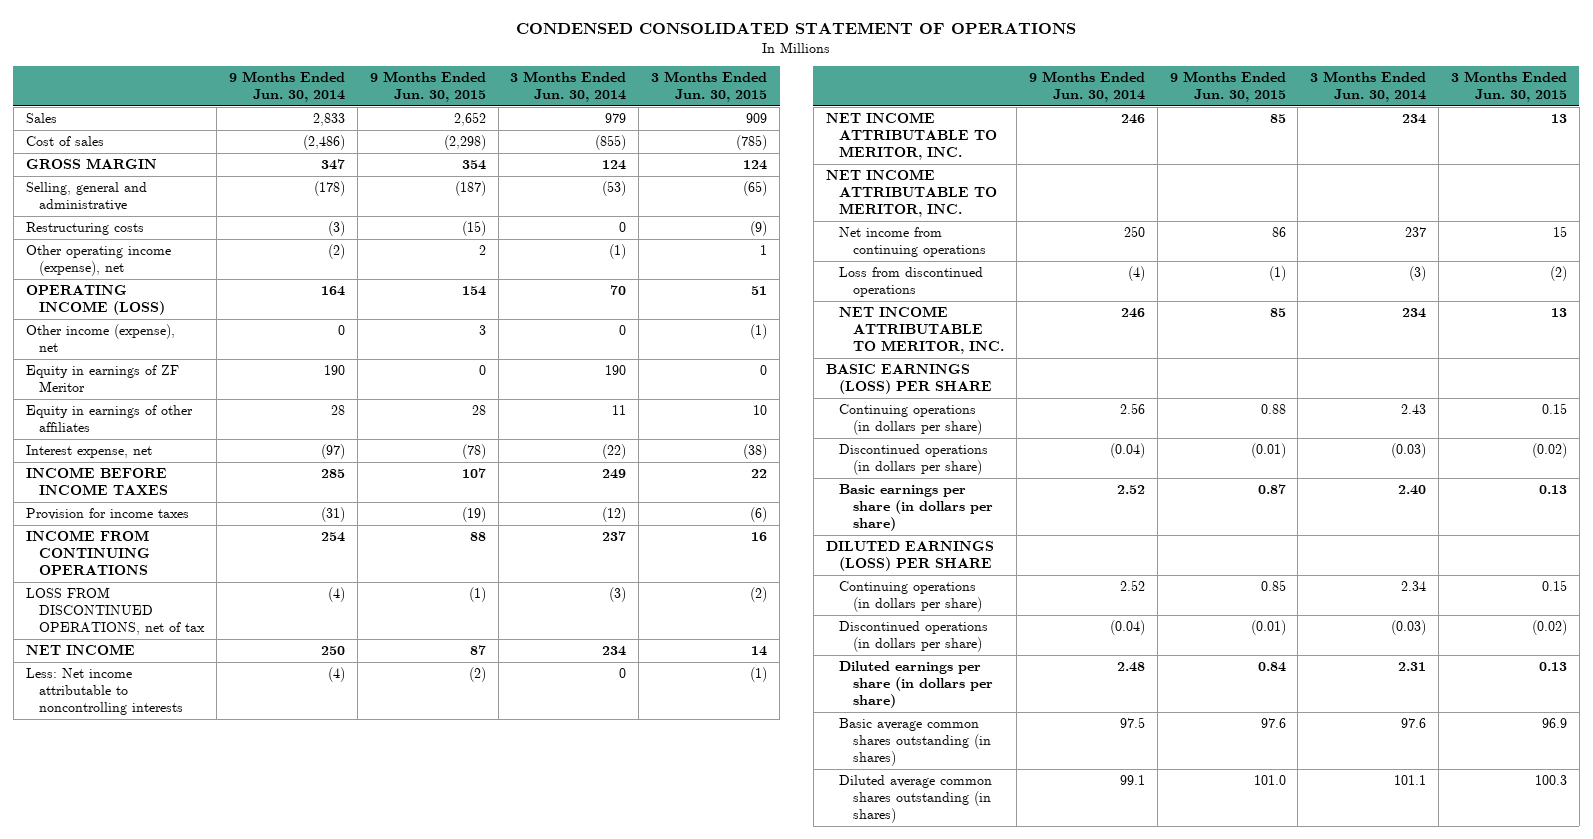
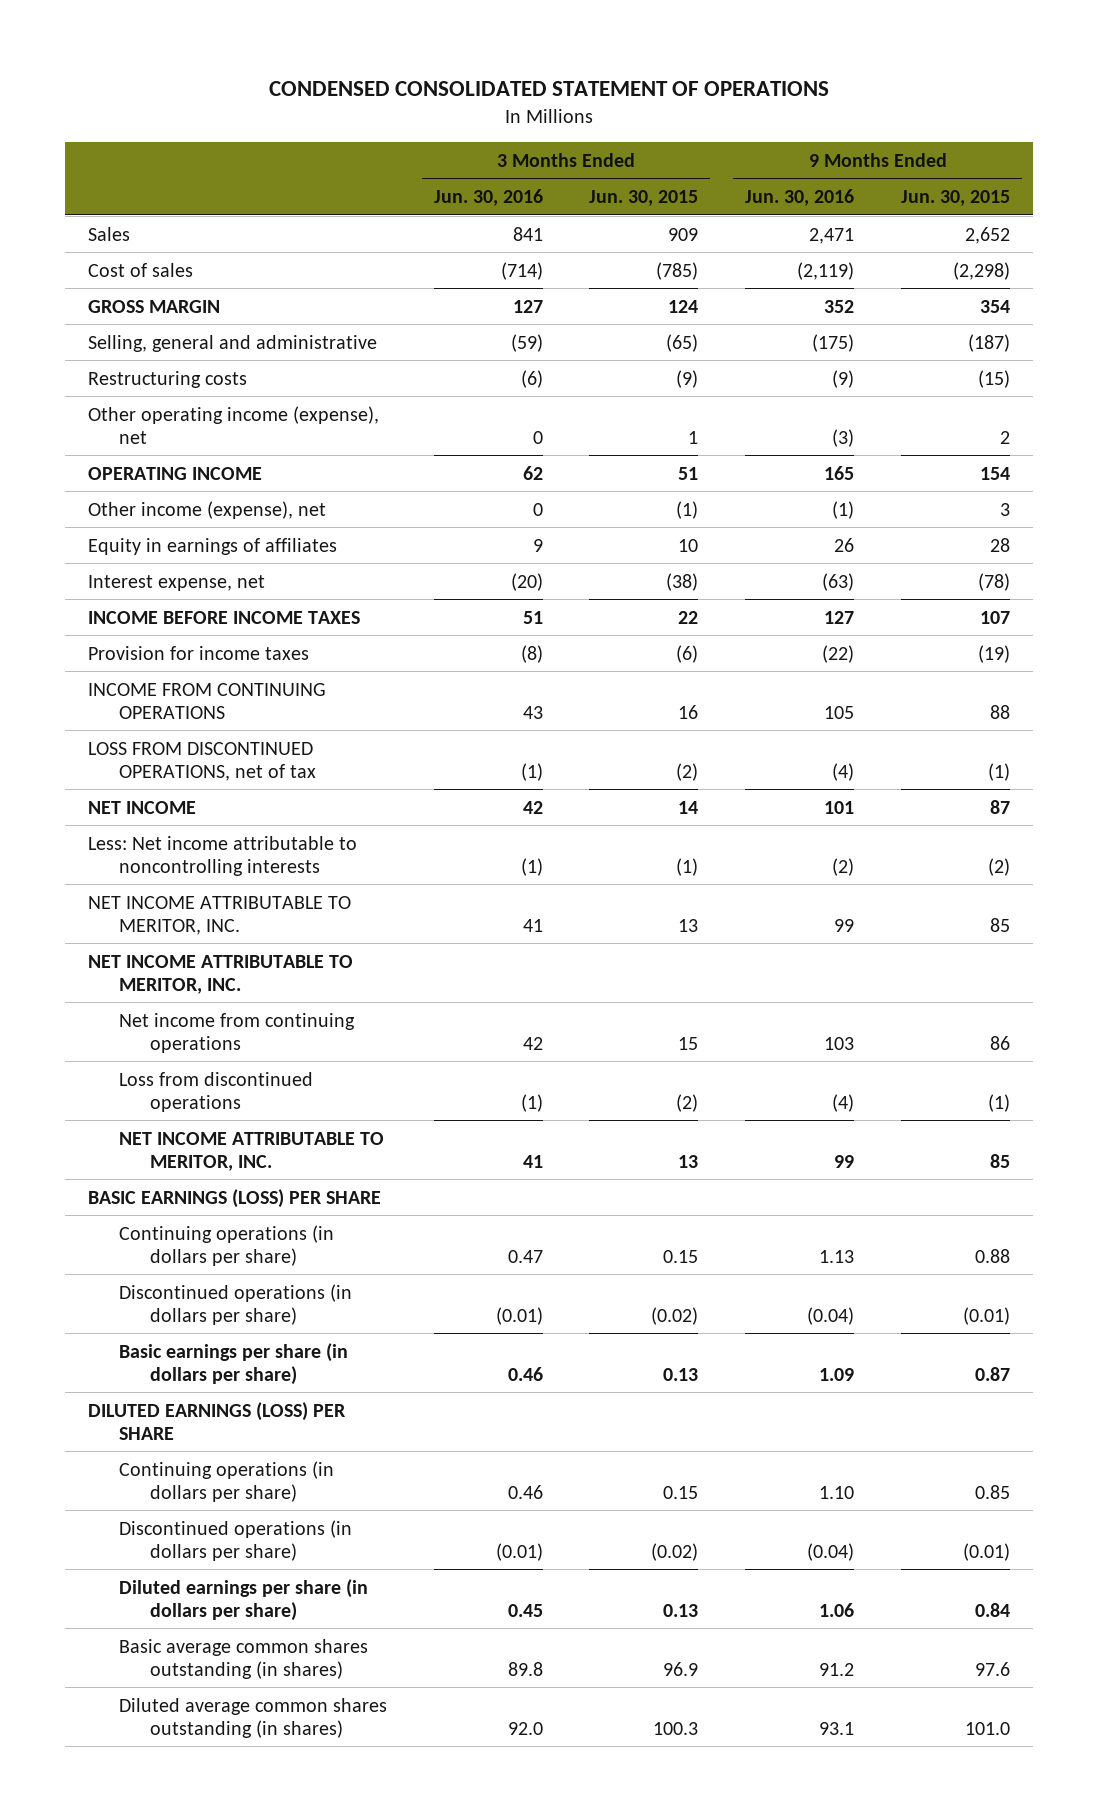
- | 9 Months Ended Jun. 30, 2014 | 9 Months Ended Jun. 30, 2015 | 3 Months Ended Jun. 30, 2014 | 3 Months Ended Jun. 30, 2015
+ | 3 Months Ended Jun. 30, 2016 | 3 Months Ended Jun. 30, 2015 | 9 Months Ended Jun. 30, 2016 | 9 Months Ended Jun. 30, 2015
- OPERATING INCOME (LOSS) | 164 | 154 | 70 | 51
+ OPERATING INCOME | 62 | 51 | 165 | 154
- Equity in earnings of ZF Meritor | 190 | 0 | 190 | 0
- Equity in earnings of other affiliates | 28 | 28 | 11 | 10
+ Equity in earnings of affiliates | 9 | 10 | 26 | 28

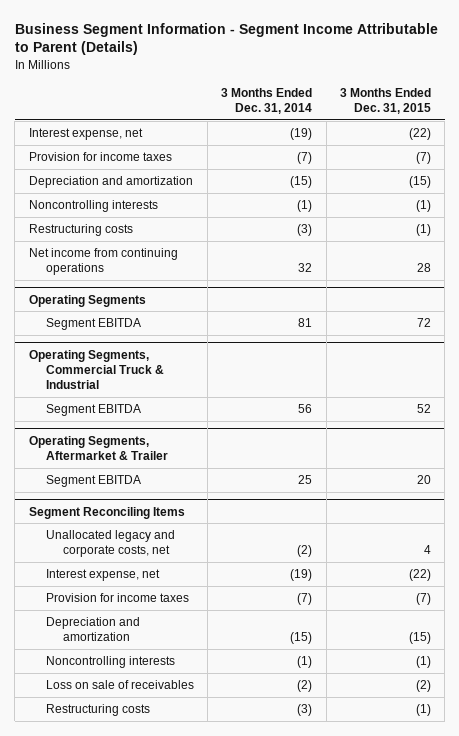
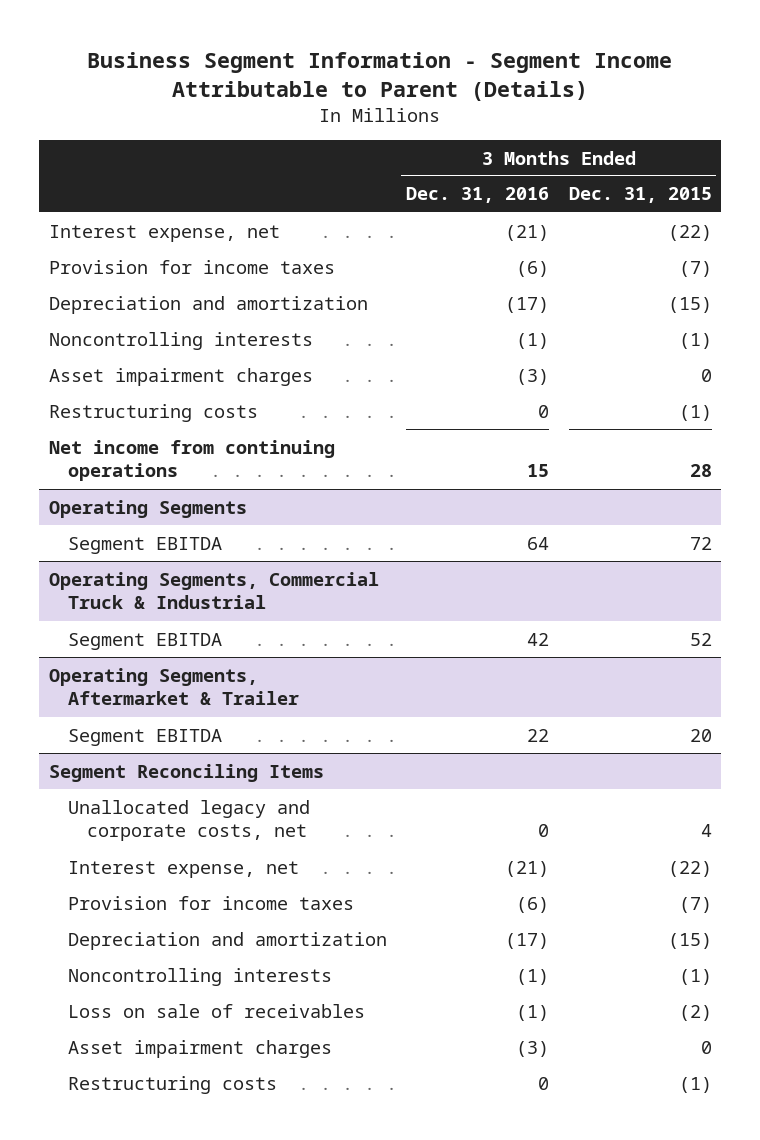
- | 3 Months Ended Dec. 31, 2014 | 3 Months Ended Dec. 31, 2015
+ | 3 Months Ended Dec. 31, 2016 | 3 Months Ended Dec. 31, 2015
+ Asset impairment charges | (3) | 0
@ Segment Reconciling Items
+ Asset impairment charges | (3) | 0

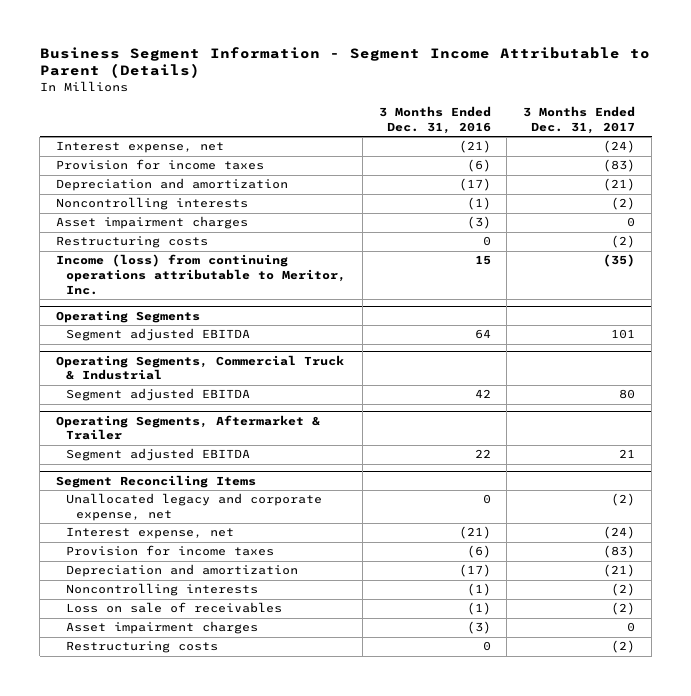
- | 3 Months Ended Dec. 31, 2016 | 3 Months Ended Dec. 31, 2015
+ | 3 Months Ended Dec. 31, 2016 | 3 Months Ended Dec. 31, 2017
- Net income from continuing operations | 15 | 28
+ Income (loss) from continuing operations attributable to Meritor, Inc. | 15 | (35)
@ Operating Segments
- Segment EBITDA | 64 | 72
+ Segment adjusted EBITDA | 64 | 101
@ Operating Segments, Commercial Truck & Industrial
- Segment EBITDA | 42 | 52
+ Segment adjusted EBITDA | 42 | 80
@ Operating Segments, Aftermarket & Trailer
- Segment EBITDA | 22 | 20
+ Segment adjusted EBITDA | 22 | 21
@ Segment Reconciling Items
- Unallocated legacy and corporate costs, net | 0 | 4
+ Unallocated legacy and corporate expense, net | 0 | (2)

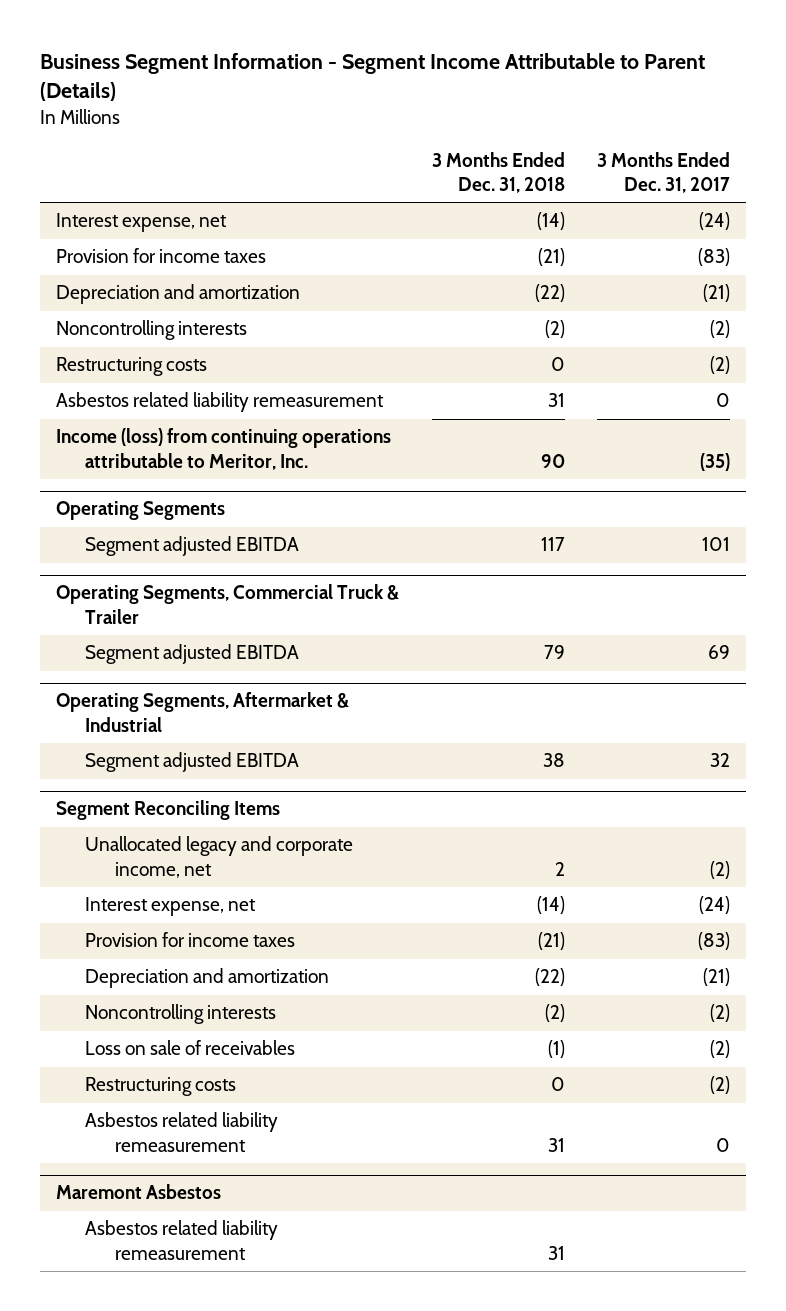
- | 3 Months Ended Dec. 31, 2016 | 3 Months Ended Dec. 31, 2017
+ | 3 Months Ended Dec. 31, 2018 | 3 Months Ended Dec. 31, 2017
- Asset impairment charges | (3) | 0
+ Asbestos related liability remeasurement | 31 | 0
- Operating Segments, Commercial Truck & Industrial
- Segment adjusted EBITDA | 42 | 80
- Operating Segments, Aftermarket & Trailer
- Segment adjusted EBITDA | 22 | 21
+ Operating Segments, Commercial Truck & Trailer
+ Segment adjusted EBITDA | 79 | 69
+ Operating Segments, Aftermarket & Industrial
+ Segment adjusted EBITDA | 38 | 32
@ Segment Reconciling Items
- Unallocated legacy and corporate expense, net | 0 | (2)
+ Unallocated legacy and corporate income, net | 2 | (2)
- Asset impairment charges | (3) | 0
+ Asbestos related liability remeasurement | 31 | 0
+ Maremont Asbestos
+ Asbestos related liability remeasurement | 31 |

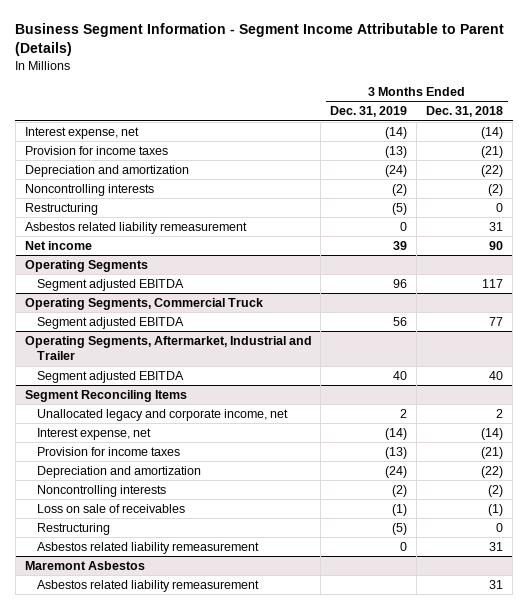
- | 3 Months Ended Dec. 31, 2018 | 3 Months Ended Dec. 31, 2017
+ | 3 Months Ended Dec. 31, 2019 | 3 Months Ended Dec. 31, 2018
- Restructuring costs | 0 | (2)
+ Restructuring | (5) | 0
- Income (loss) from continuing operations attributable to Meritor, Inc. | 90 | (35)
+ Net income | 39 | 90
- Operating Segments, Commercial Truck & Trailer
- Segment adjusted EBITDA | 79 | 69
- Operating Segments, Aftermarket & Industrial
- Segment adjusted EBITDA | 38 | 32
+ Operating Segments, Commercial Truck
+ Segment adjusted EBITDA | 56 | 77
+ Operating Segments, Aftermarket, Industrial and Trailer
+ Segment adjusted EBITDA | 40 | 40
@ Segment Reconciling Items
- Restructuring costs | 0 | (2)
+ Restructuring | (5) | 0

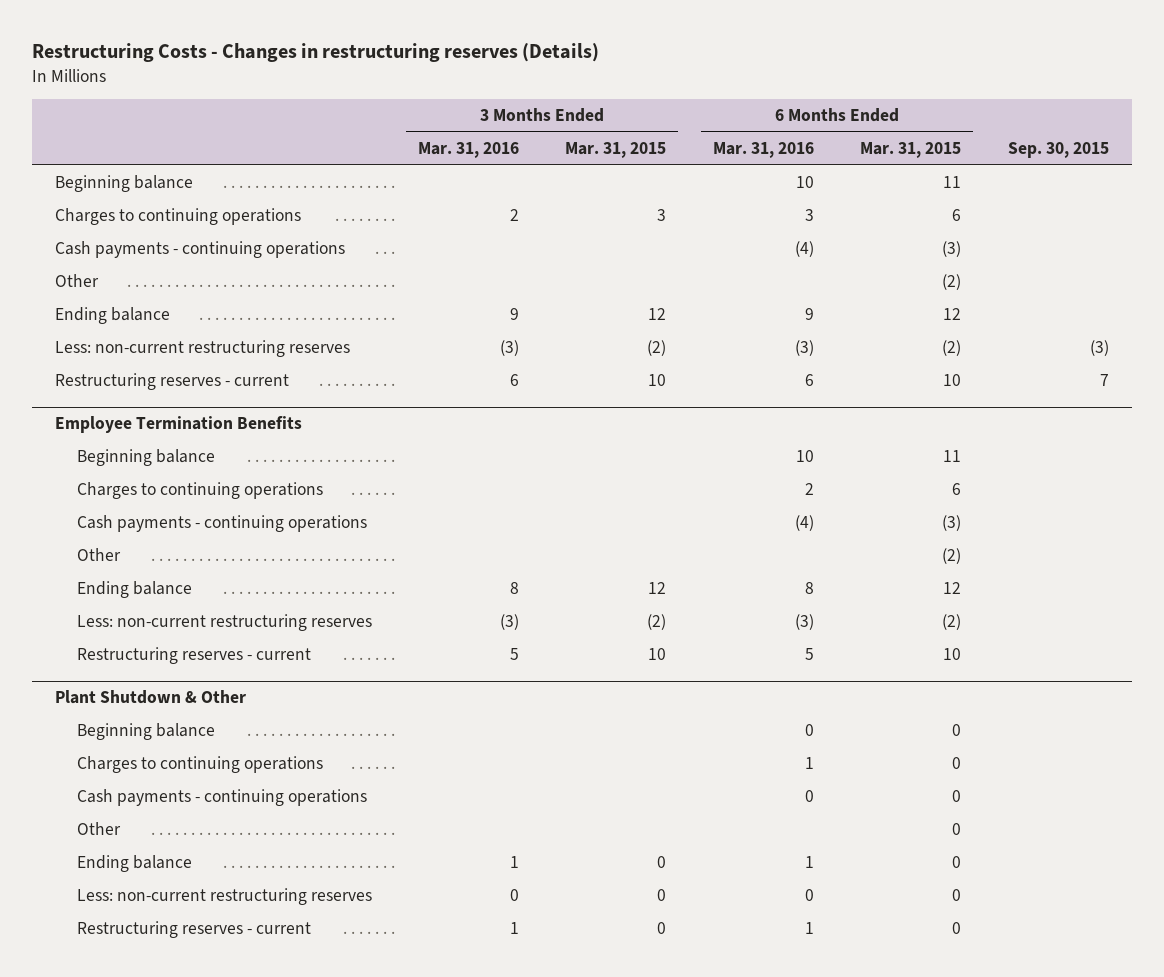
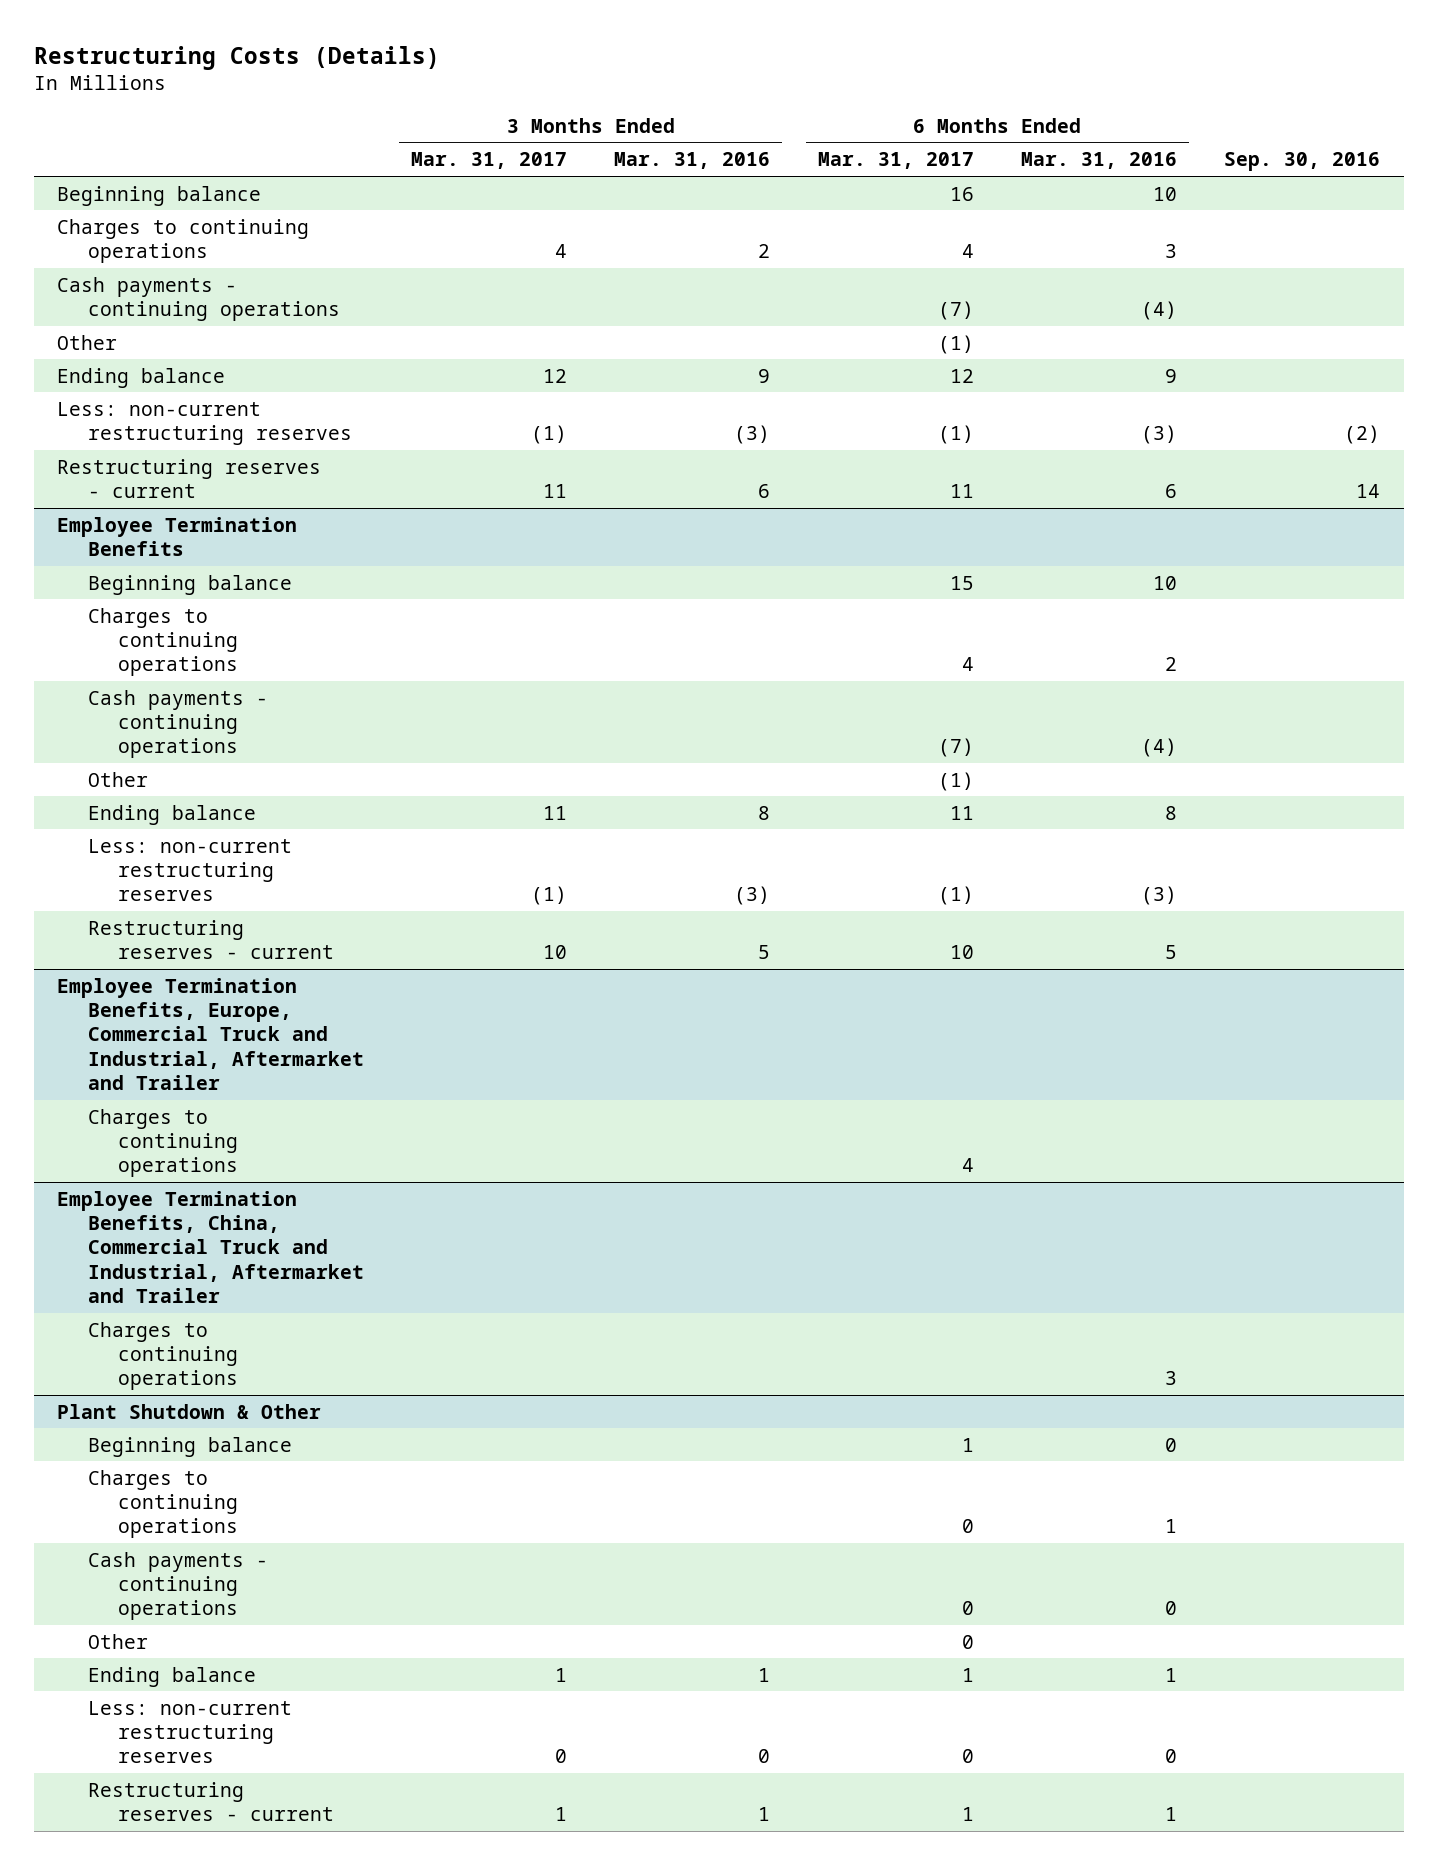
- Restructuring Costs - Changes in restructuring reserves (Details)
+ Restructuring Costs (Details)
- | 3 Months Ended Mar. 31, 2016 | 3 Months Ended Mar. 31, 2015 | 6 Months Ended Mar. 31, 2016 | 6 Months Ended Mar. 31, 2015 | Sep. 30, 2015
+ | 3 Months Ended Mar. 31, 2017 | 3 Months Ended Mar. 31, 2016 | 6 Months Ended Mar. 31, 2017 | 6 Months Ended Mar. 31, 2016 | Sep. 30, 2016
+ Employee Termination Benefits, Europe, Commercial Truck and Industrial, Aftermarket and Trailer
+ Charges to continuing operations | | | 4 | |
+ Employee Termination Benefits, China, Commercial Truck and Industrial, Aftermarket and Trailer
+ Charges to continuing operations | | | | 3 |

